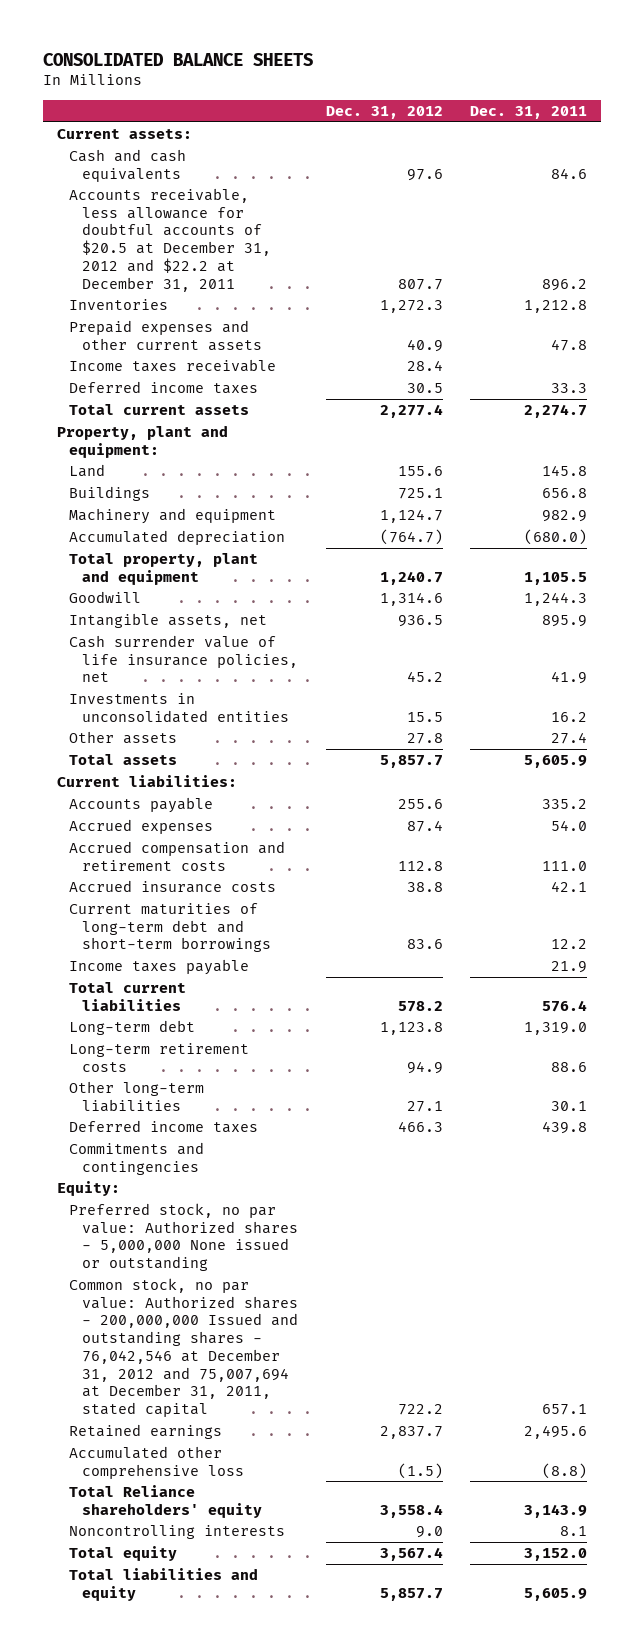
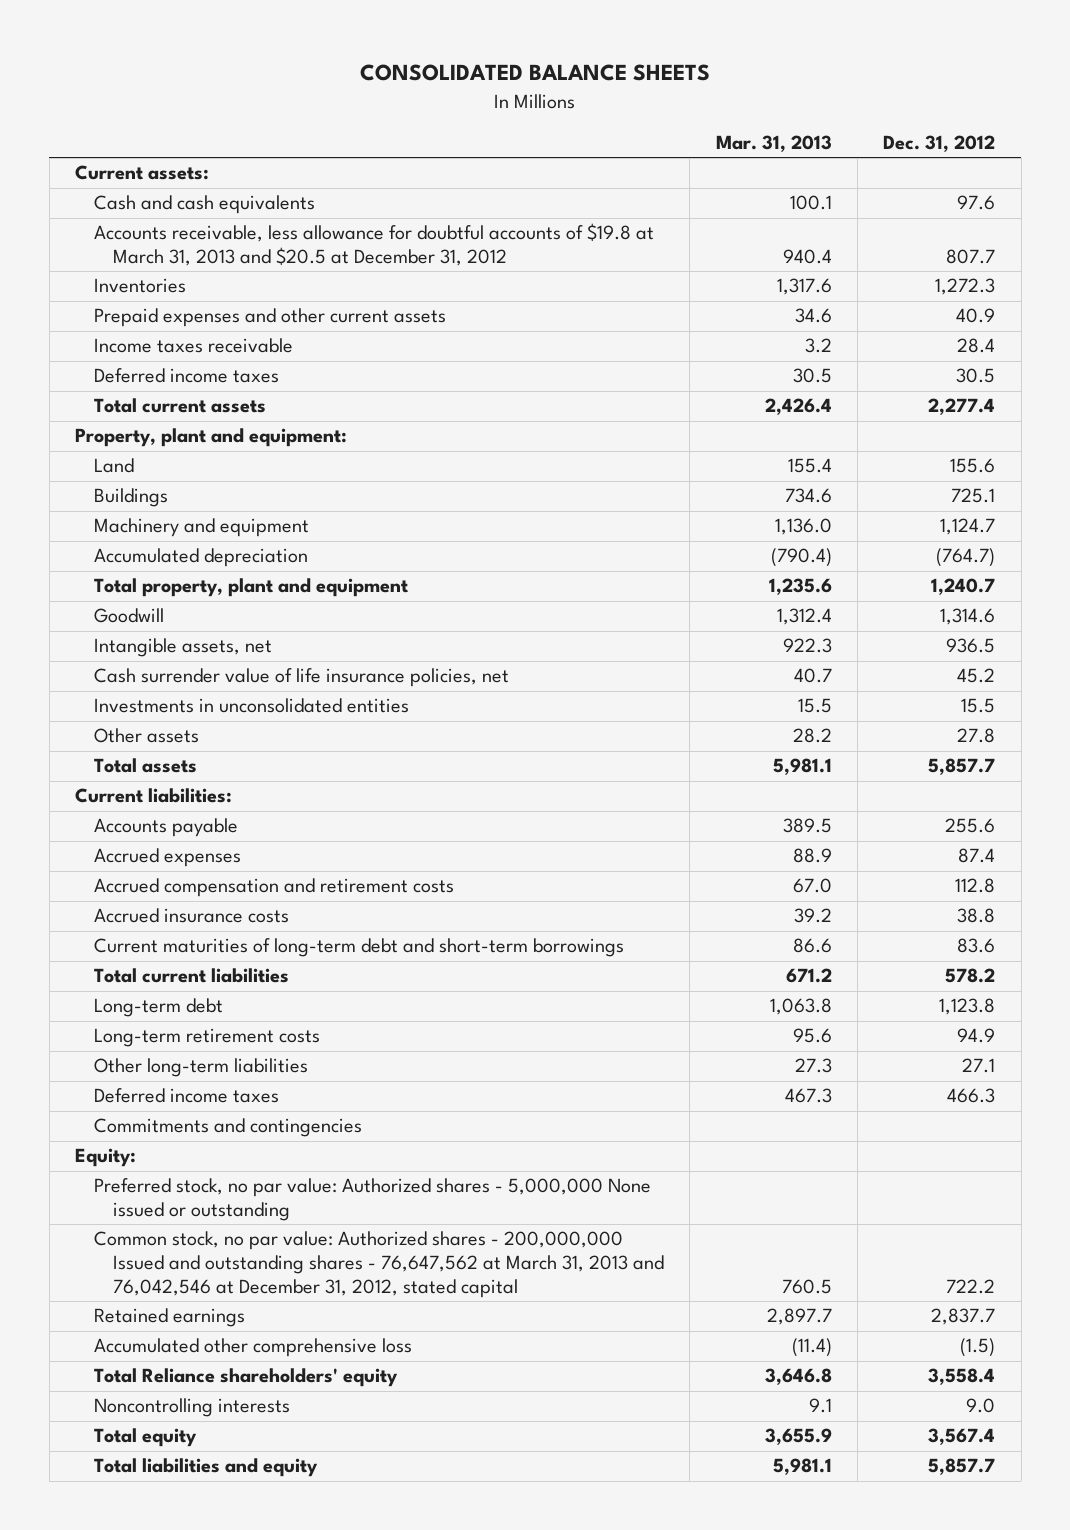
- | Dec. 31, 2012 | Dec. 31, 2011
+ | Mar. 31, 2013 | Dec. 31, 2012
- Accounts receivable, less allowance for doubtful accounts of $20.5 at December 31, 2012 and $22.2 at December 31, 2011 | 807.7 | 896.2
+ Accounts receivable, less allowance for doubtful accounts of $19.8 at March 31, 2013 and $20.5 at December 31, 2012 | 940.4 | 807.7
- Income taxes payable | | 21.9
- Common stock, no par value: Authorized shares - 200,000,000 Issued and outstanding shares - 76,042,546 at December 31, 2012 and 75,007,694 at December 31, 2011, stated capital | 722.2 | 657.1
+ Common stock, no par value: Authorized shares - 200,000,000 Issued and outstanding shares - 76,647,562 at March 31, 2013 and 76,042,546 at December 31, 2012, stated capital | 760.5 | 722.2

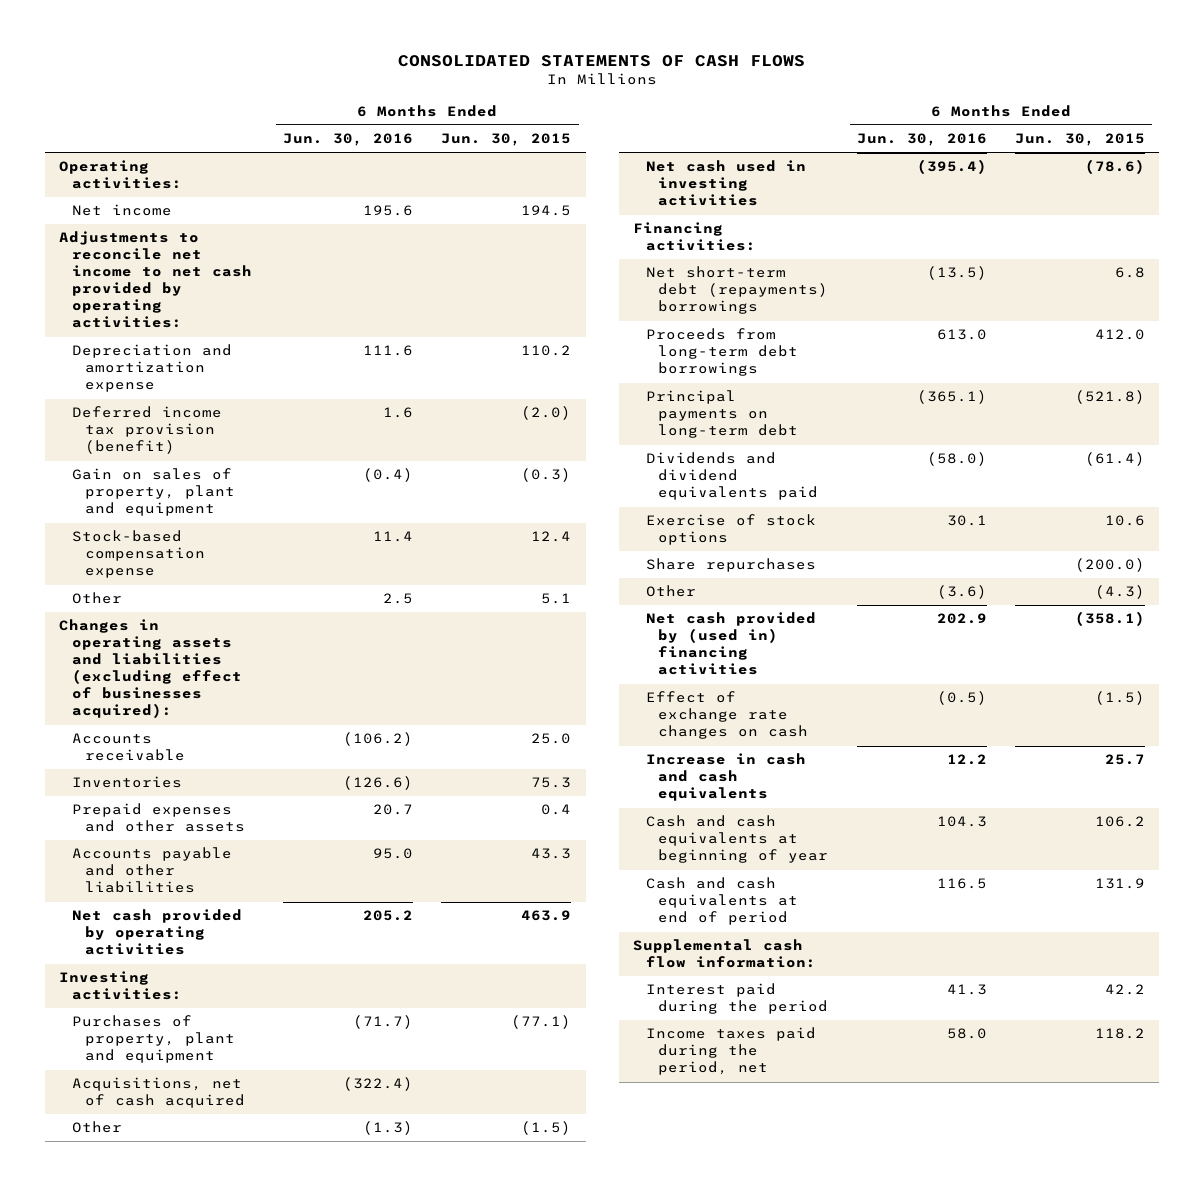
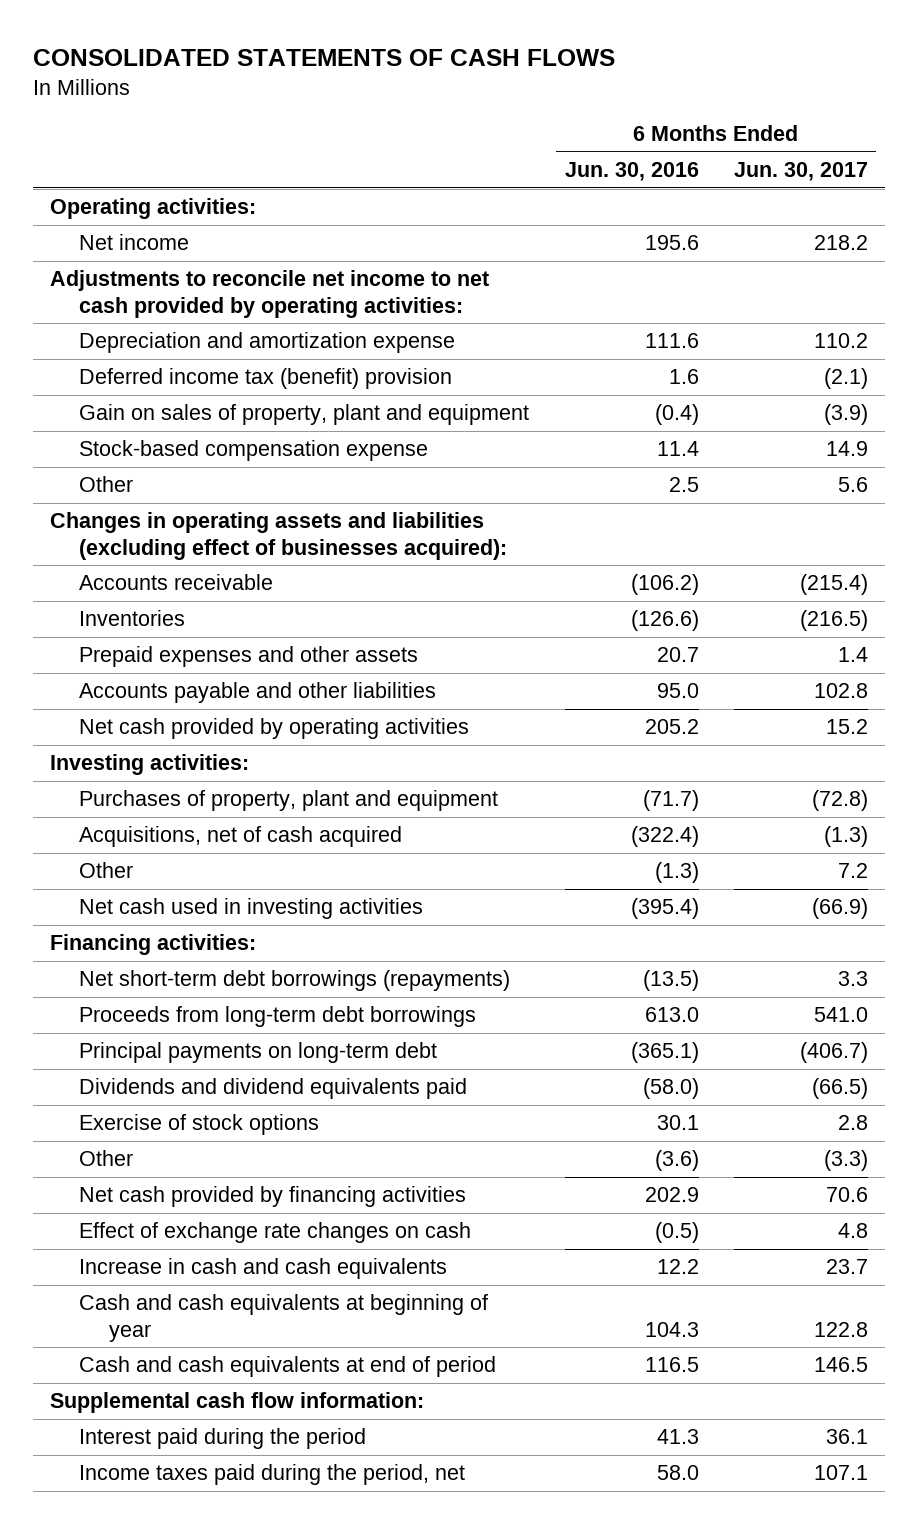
- | 6 Months Ended Jun. 30, 2016 | 6 Months Ended Jun. 30, 2015
+ | 6 Months Ended Jun. 30, 2016 | 6 Months Ended Jun. 30, 2017
- Deferred income tax provision (benefit) | 1.6 | (2.0)
+ Deferred income tax (benefit) provision | 1.6 | (2.1)
- Net short-term debt (repayments) borrowings | (13.5) | 6.8
+ Net short-term debt borrowings (repayments) | (13.5) | 3.3
- Share repurchases | | (200.0)
- Net cash provided by (used in) financing activities | 202.9 | (358.1)
+ Net cash provided by financing activities | 202.9 | 70.6

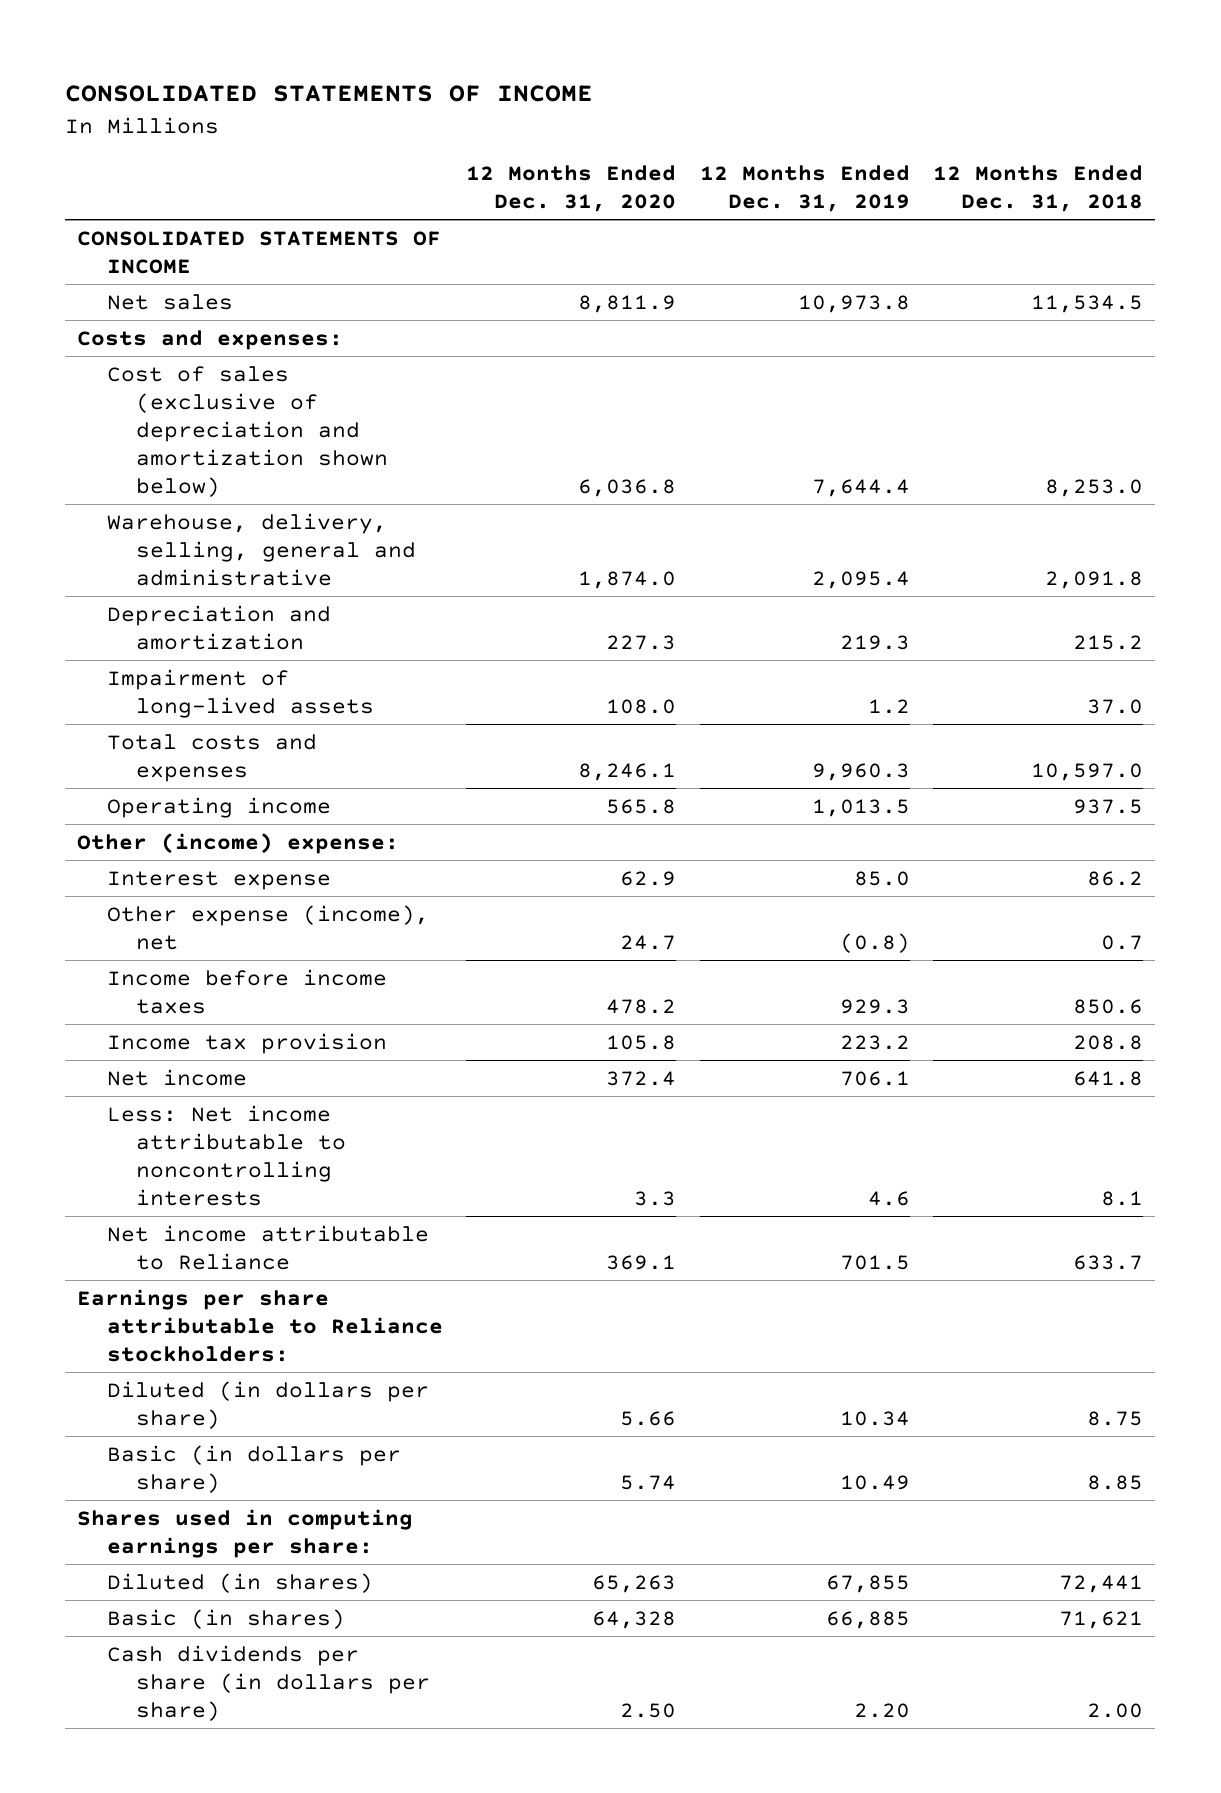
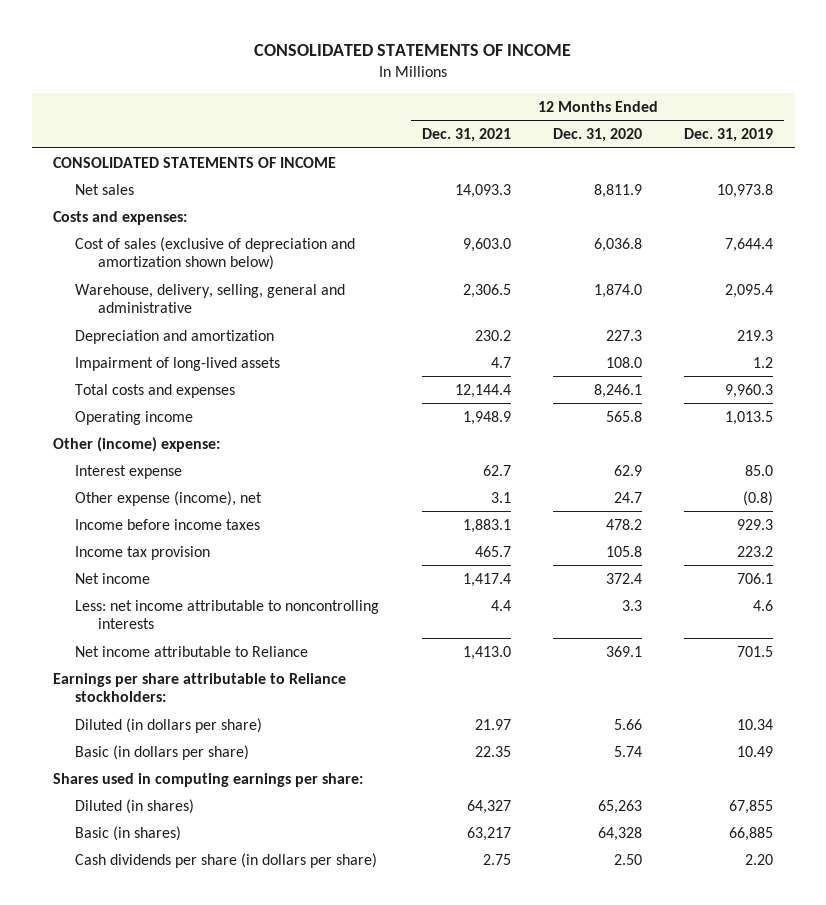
- | 12 Months Ended Dec. 31, 2020 | 12 Months Ended Dec. 31, 2019 | 12 Months Ended Dec. 31, 2018
+ | 12 Months Ended Dec. 31, 2021 | 12 Months Ended Dec. 31, 2020 | 12 Months Ended Dec. 31, 2019
- Less: Net income attributable to noncontrolling interests | 3.3 | 4.6 | 8.1
+ Less: net income attributable to noncontrolling interests | 4.4 | 3.3 | 4.6

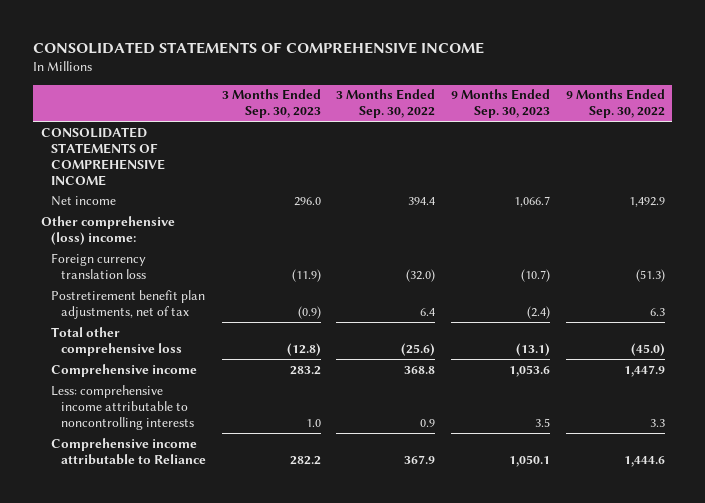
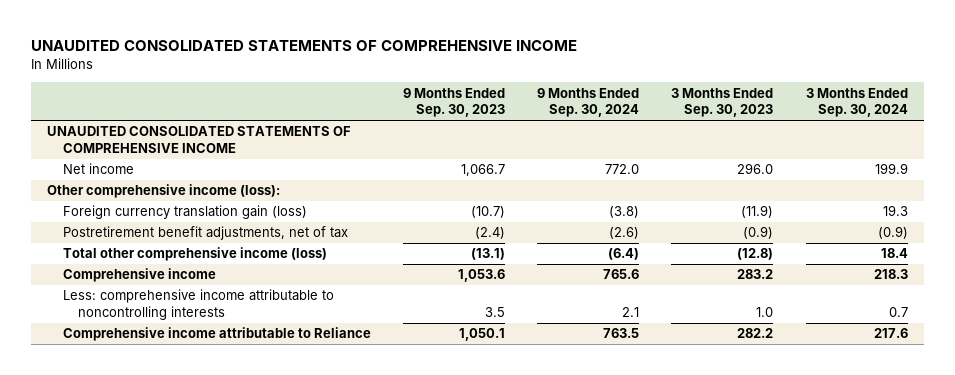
- CONSOLIDATED STATEMENTS OF COMPREHENSIVE INCOME
+ UNAUDITED CONSOLIDATED STATEMENTS OF COMPREHENSIVE INCOME
- | 3 Months Ended Sep. 30, 2023 | 3 Months Ended Sep. 30, 2022 | 9 Months Ended Sep. 30, 2023 | 9 Months Ended Sep. 30, 2022
+ | 9 Months Ended Sep. 30, 2023 | 9 Months Ended Sep. 30, 2024 | 3 Months Ended Sep. 30, 2023 | 3 Months Ended Sep. 30, 2024
- CONSOLIDATED STATEMENTS OF COMPREHENSIVE INCOME
+ UNAUDITED CONSOLIDATED STATEMENTS OF COMPREHENSIVE INCOME
- Other comprehensive (loss) income:
- Foreign currency translation loss | (11.9) | (32.0) | (10.7) | (51.3)
- Postretirement benefit plan adjustments, net of tax | (0.9) | 6.4 | (2.4) | 6.3
- Total other comprehensive loss | (12.8) | (25.6) | (13.1) | (45.0)
+ Other comprehensive income (loss):
+ Foreign currency translation gain (loss) | (10.7) | (3.8) | (11.9) | 19.3
+ Postretirement benefit adjustments, net of tax | (2.4) | (2.6) | (0.9) | (0.9)
+ Total other comprehensive income (loss) | (13.1) | (6.4) | (12.8) | 18.4

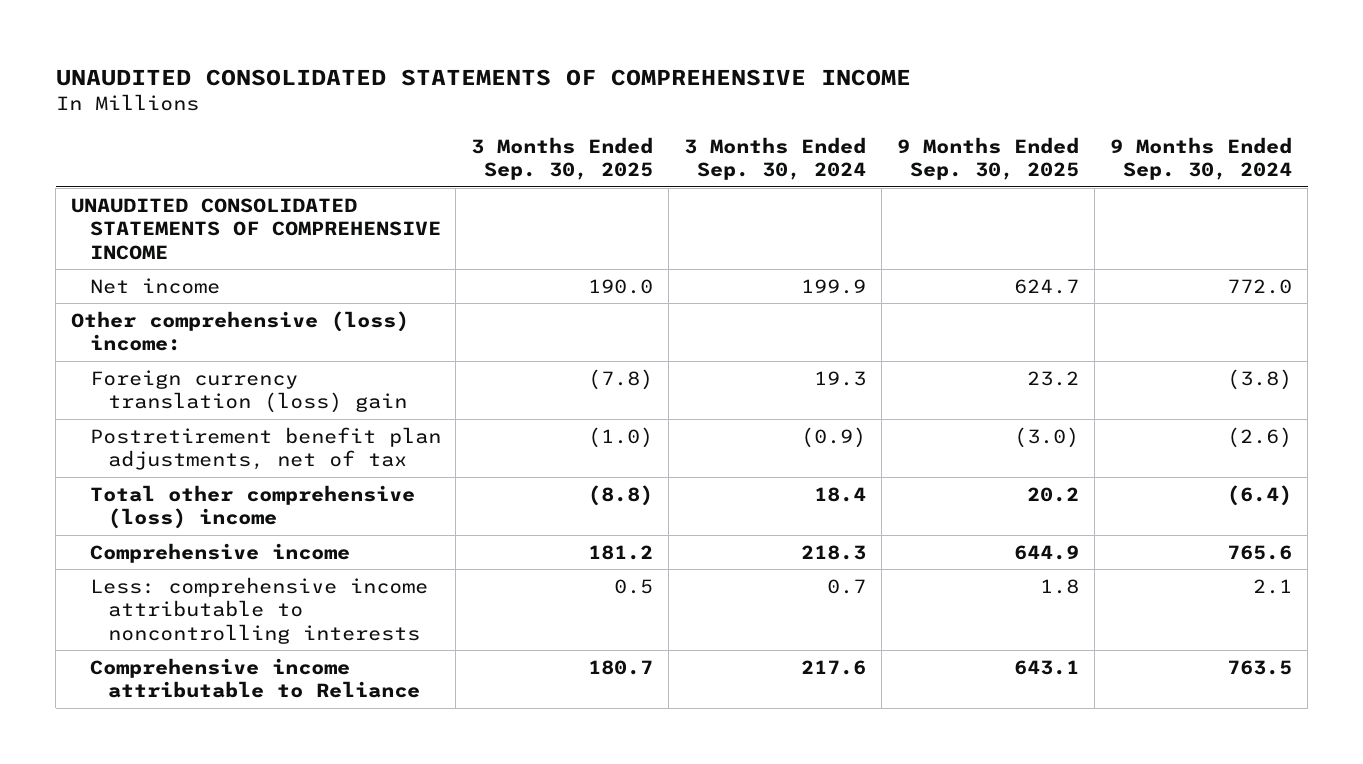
- | 9 Months Ended Sep. 30, 2023 | 9 Months Ended Sep. 30, 2024 | 3 Months Ended Sep. 30, 2023 | 3 Months Ended Sep. 30, 2024
+ | 3 Months Ended Sep. 30, 2025 | 3 Months Ended Sep. 30, 2024 | 9 Months Ended Sep. 30, 2025 | 9 Months Ended Sep. 30, 2024
- Other comprehensive income (loss):
- Foreign currency translation gain (loss) | (10.7) | (3.8) | (11.9) | 19.3
- Postretirement benefit adjustments, net of tax | (2.4) | (2.6) | (0.9) | (0.9)
- Total other comprehensive income (loss) | (13.1) | (6.4) | (12.8) | 18.4
+ Other comprehensive (loss) income:
+ Foreign currency translation (loss) gain | (7.8) | 19.3 | 23.2 | (3.8)
+ Postretirement benefit plan adjustments, net of tax | (1.0) | (0.9) | (3.0) | (2.6)
+ Total other comprehensive (loss) income | (8.8) | 18.4 | 20.2 | (6.4)

